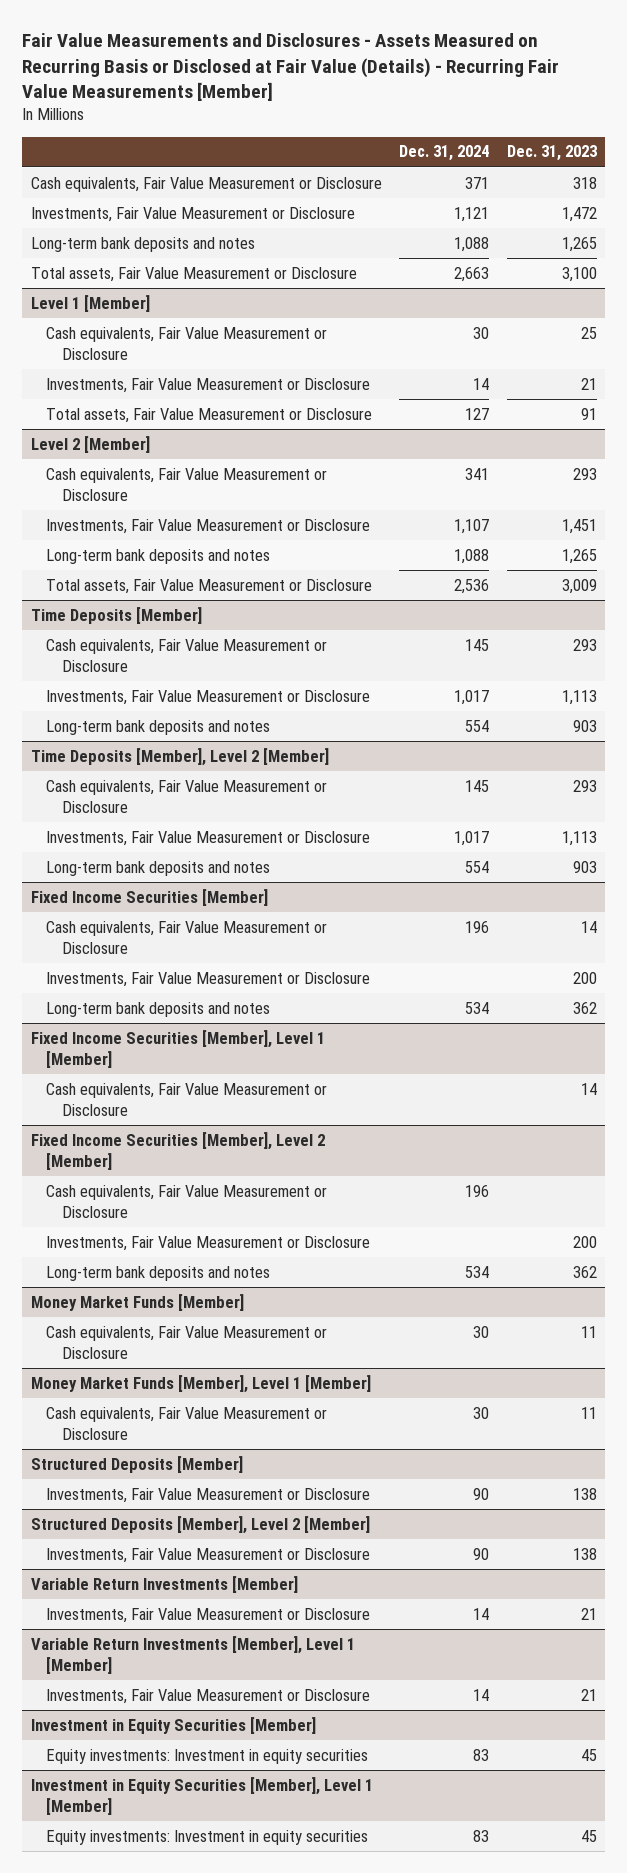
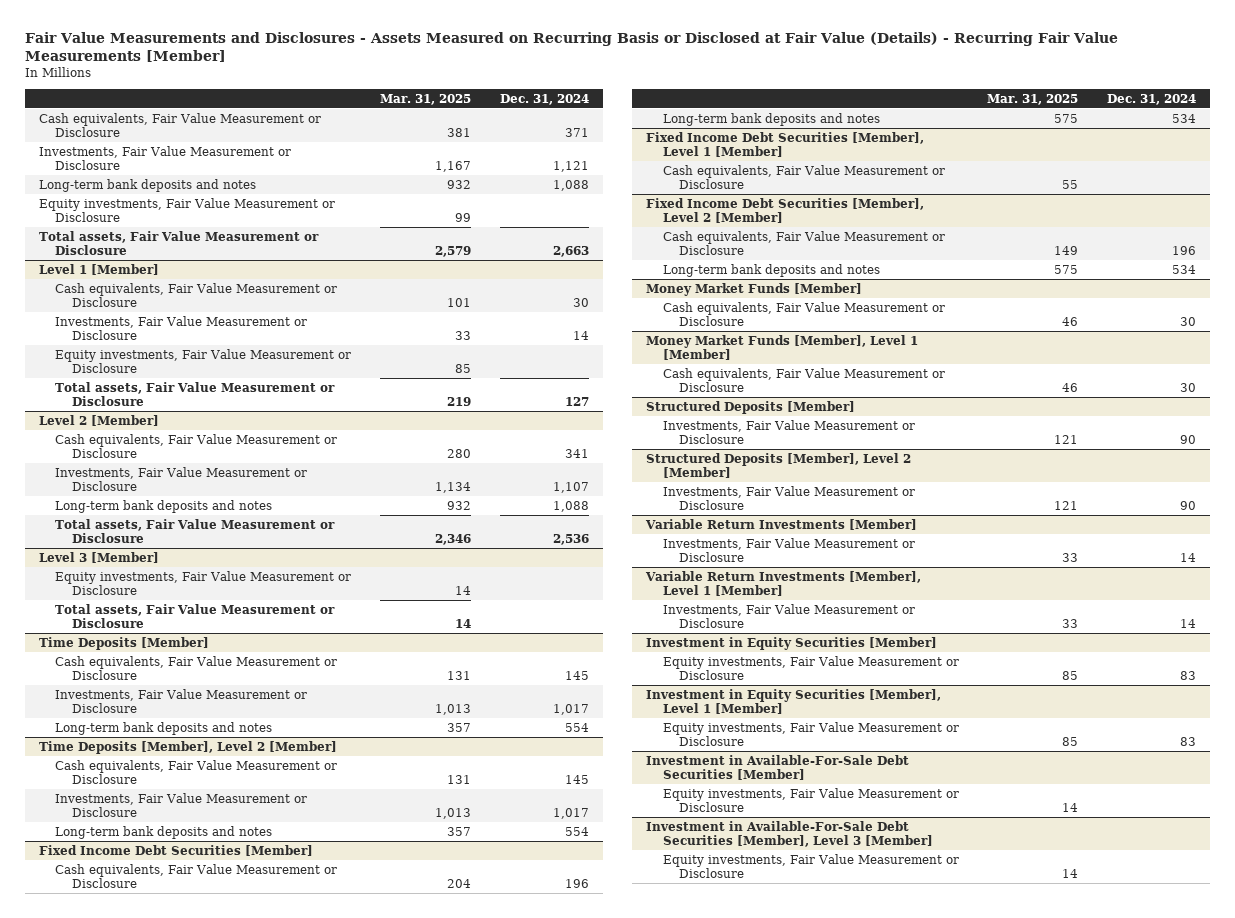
- | Dec. 31, 2024 | Dec. 31, 2023
+ | Mar. 31, 2025 | Dec. 31, 2024
+ Equity investments, Fair Value Measurement or Disclosure | 99 |
@ Level 1 [Member]
+ Equity investments, Fair Value Measurement or Disclosure | 85 |
+ Level 3 [Member]
+ Equity investments, Fair Value Measurement or Disclosure | 14 |
+ Total assets, Fair Value Measurement or Disclosure | 14 |
- Fixed Income Securities [Member]
+ Fixed Income Debt Securities [Member]
- Investments, Fair Value Measurement or Disclosure | | 200
- Fixed Income Securities [Member], Level 1 [Member]
+ Fixed Income Debt Securities [Member], Level 1 [Member]
- Fixed Income Securities [Member], Level 2 [Member]
+ Fixed Income Debt Securities [Member], Level 2 [Member]
- Investments, Fair Value Measurement or Disclosure | | 200
@ Investment in Equity Securities [Member]
- Equity investments: Investment in equity securities | 83 | 45
+ Equity investments, Fair Value Measurement or Disclosure | 85 | 83
@ Investment in Equity Securities [Member], Level 1 [Member]
- Equity investments: Investment in equity securities | 83 | 45
+ Equity investments, Fair Value Measurement or Disclosure | 85 | 83
+ Investment in Available-For-Sale Debt Securities [Member]
+ Equity investments, Fair Value Measurement or Disclosure | 14 |
+ Investment in Available-For-Sale Debt Securities [Member], Level 3 [Member]
+ Equity investments, Fair Value Measurement or Disclosure | 14 |

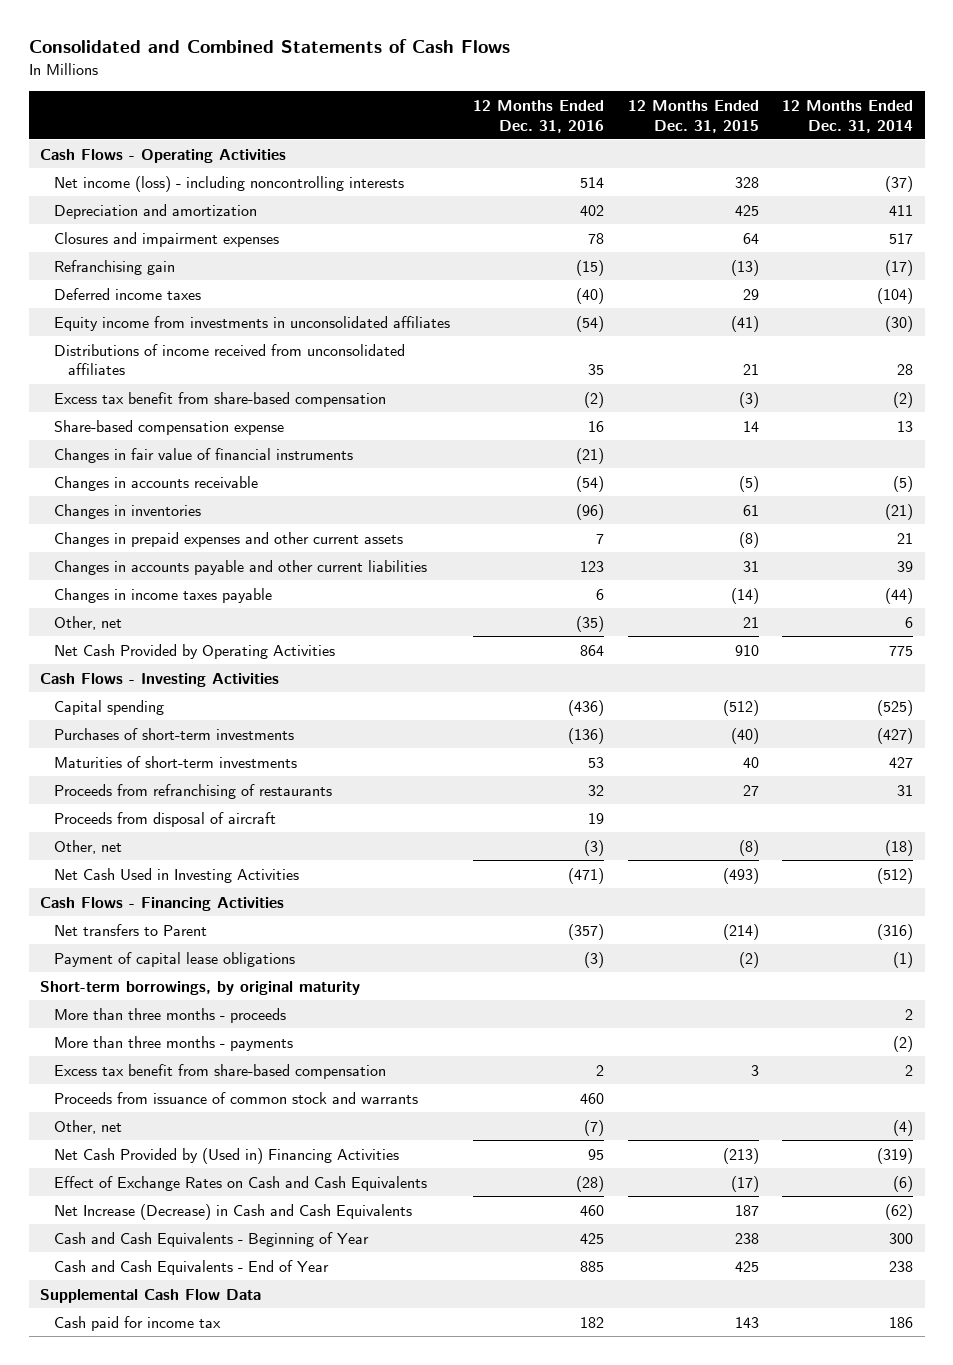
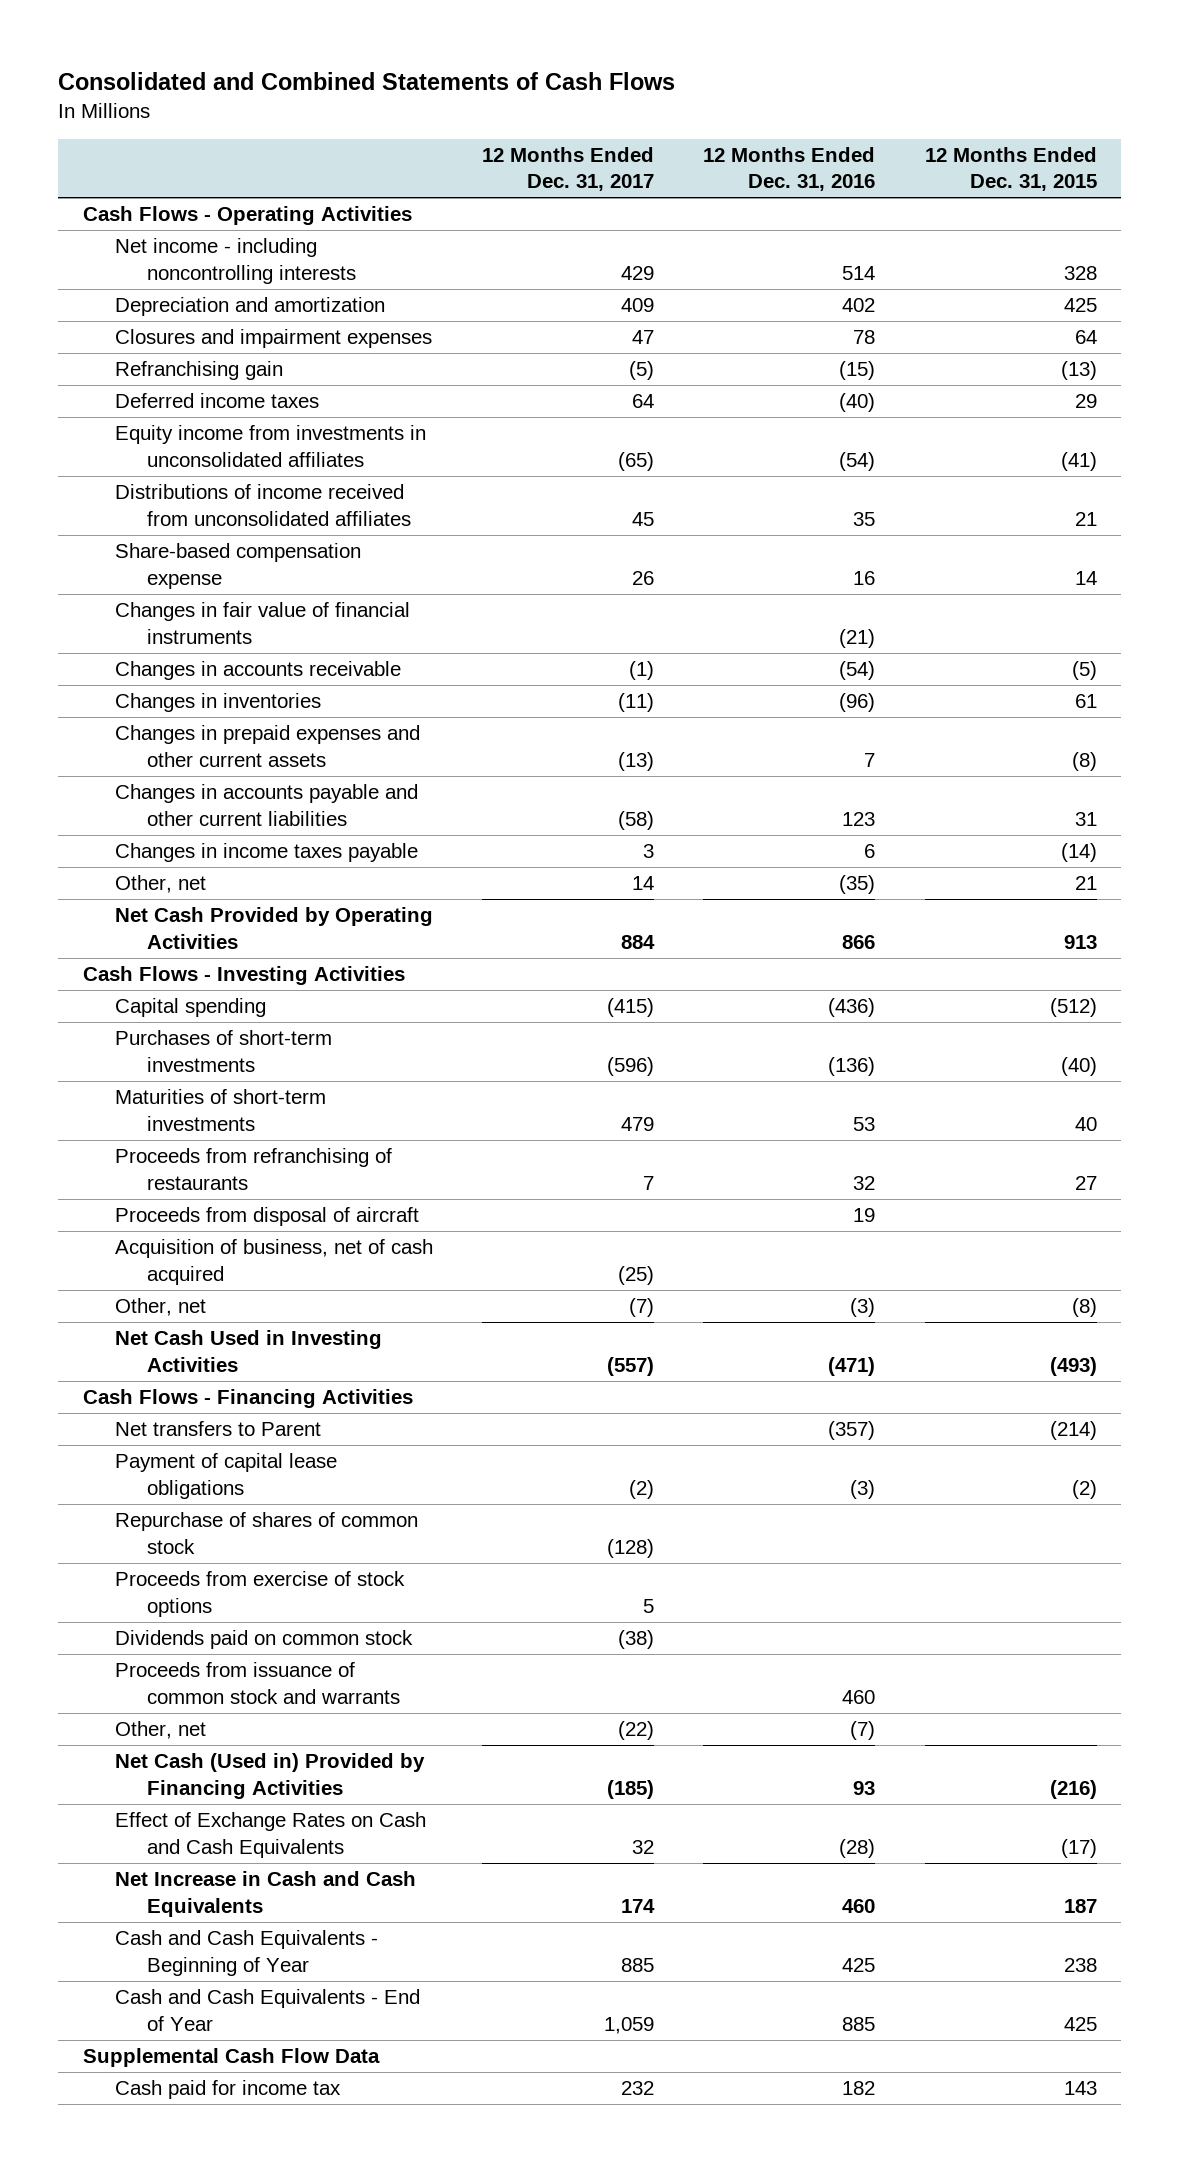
- | 12 Months Ended Dec. 31, 2016 | 12 Months Ended Dec. 31, 2015 | 12 Months Ended Dec. 31, 2014
+ | 12 Months Ended Dec. 31, 2017 | 12 Months Ended Dec. 31, 2016 | 12 Months Ended Dec. 31, 2015
- Net income (loss) - including noncontrolling interests | 514 | 328 | (37)
+ Net income - including noncontrolling interests | 429 | 514 | 328
- Excess tax benefit from share-based compensation | (2) | (3) | (2)
- Net Cash Provided by Operating Activities | 864 | 910 | 775
+ Net Cash Provided by Operating Activities | 884 | 866 | 913
+ Acquisition of business, net of cash acquired | (25) | |
- Short-term borrowings, by original maturity
- More than three months - proceeds | | | 2
- More than three months - payments | | | (2)
- Excess tax benefit from share-based compensation | 2 | 3 | 2
+ Repurchase of shares of common stock | (128) | |
+ Proceeds from exercise of stock options | 5 | |
+ Dividends paid on common stock | (38) | |
- Net Cash Provided by (Used in) Financing Activities | 95 | (213) | (319)
+ Net Cash (Used in) Provided by Financing Activities | (185) | 93 | (216)
- Net Increase (Decrease) in Cash and Cash Equivalents | 460 | 187 | (62)
+ Net Increase in Cash and Cash Equivalents | 174 | 460 | 187

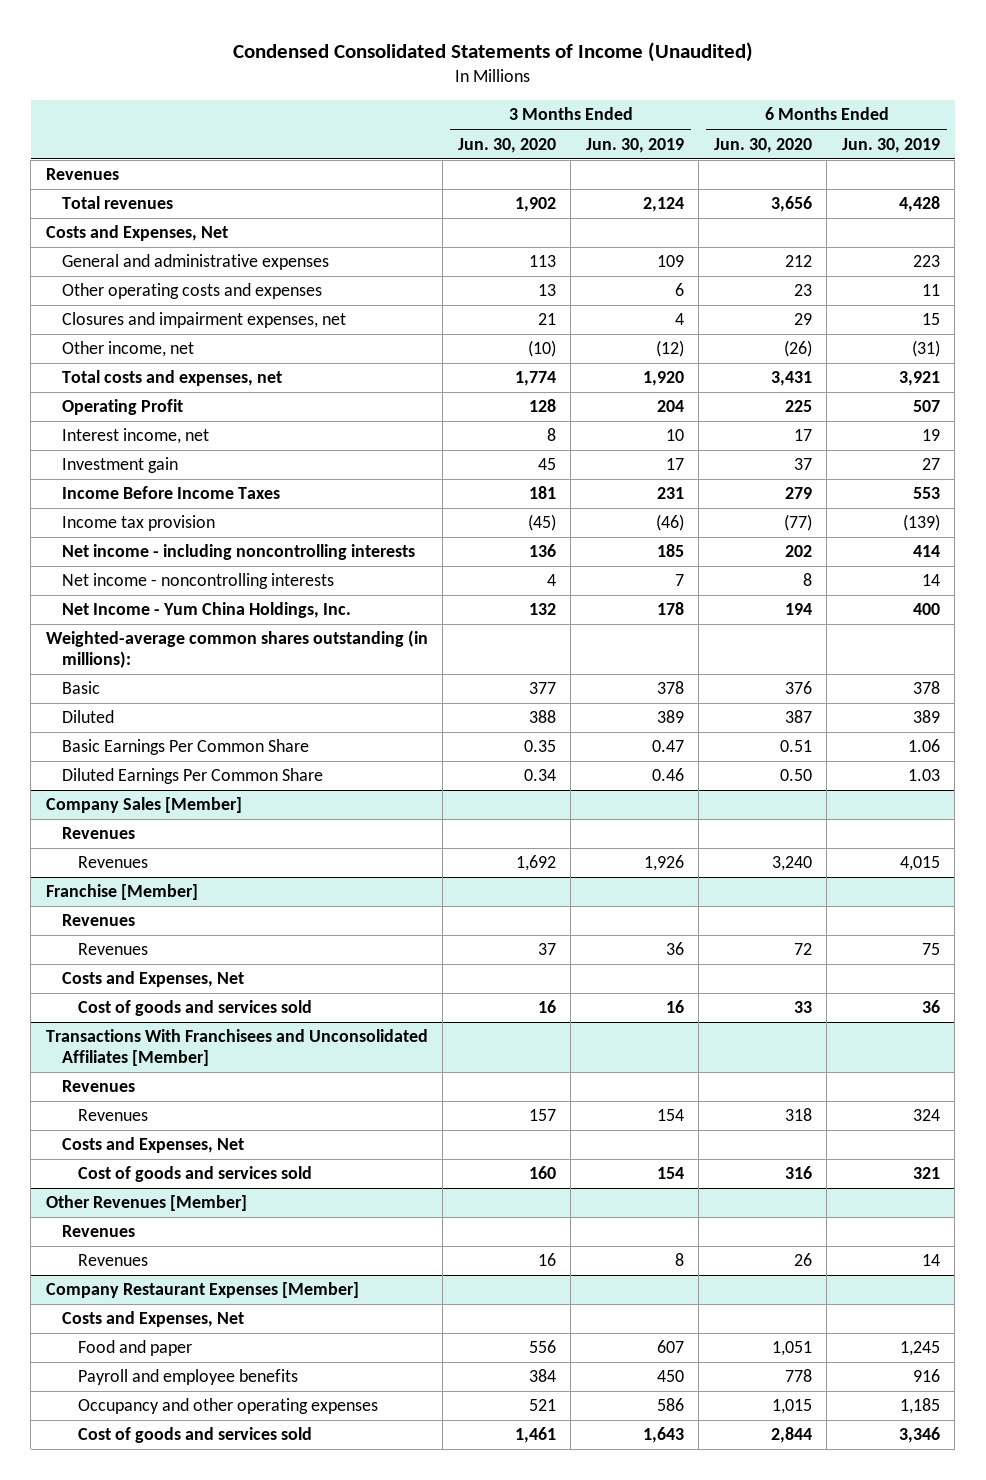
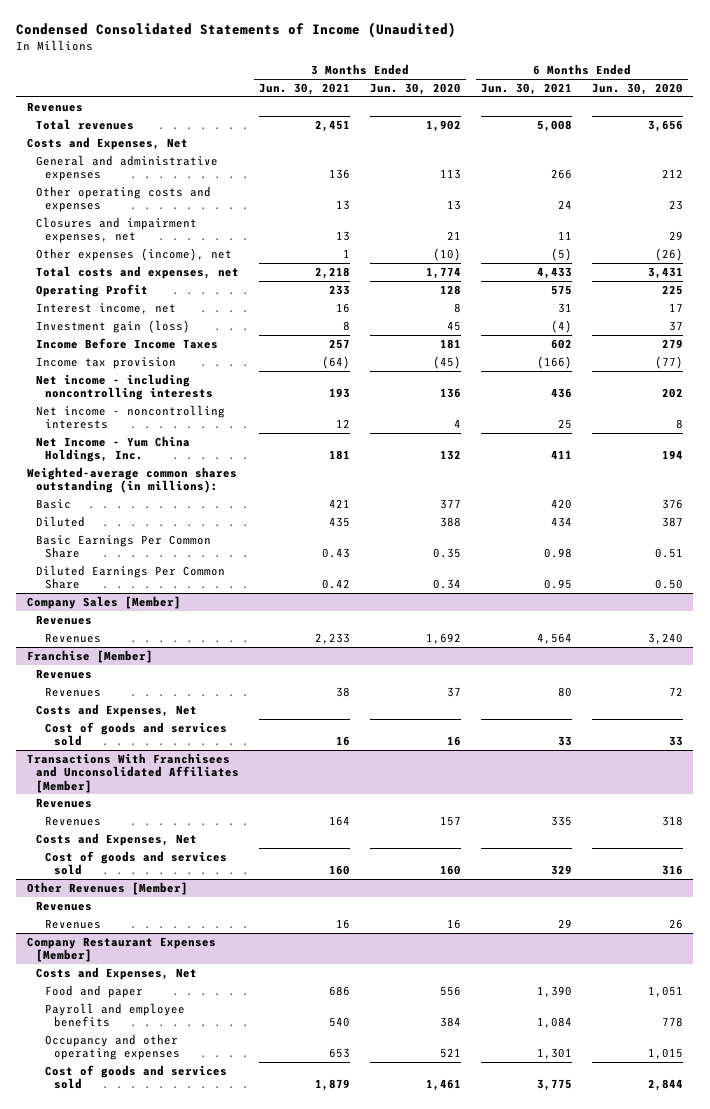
- | 3 Months Ended Jun. 30, 2020 | 3 Months Ended Jun. 30, 2019 | 6 Months Ended Jun. 30, 2020 | 6 Months Ended Jun. 30, 2019
+ | 3 Months Ended Jun. 30, 2021 | 3 Months Ended Jun. 30, 2020 | 6 Months Ended Jun. 30, 2021 | 6 Months Ended Jun. 30, 2020
- Other income, net | (10) | (12) | (26) | (31)
+ Other expenses (income), net | 1 | (10) | (5) | (26)
- Investment gain | 45 | 17 | 37 | 27
+ Investment gain (loss) | 8 | 45 | (4) | 37

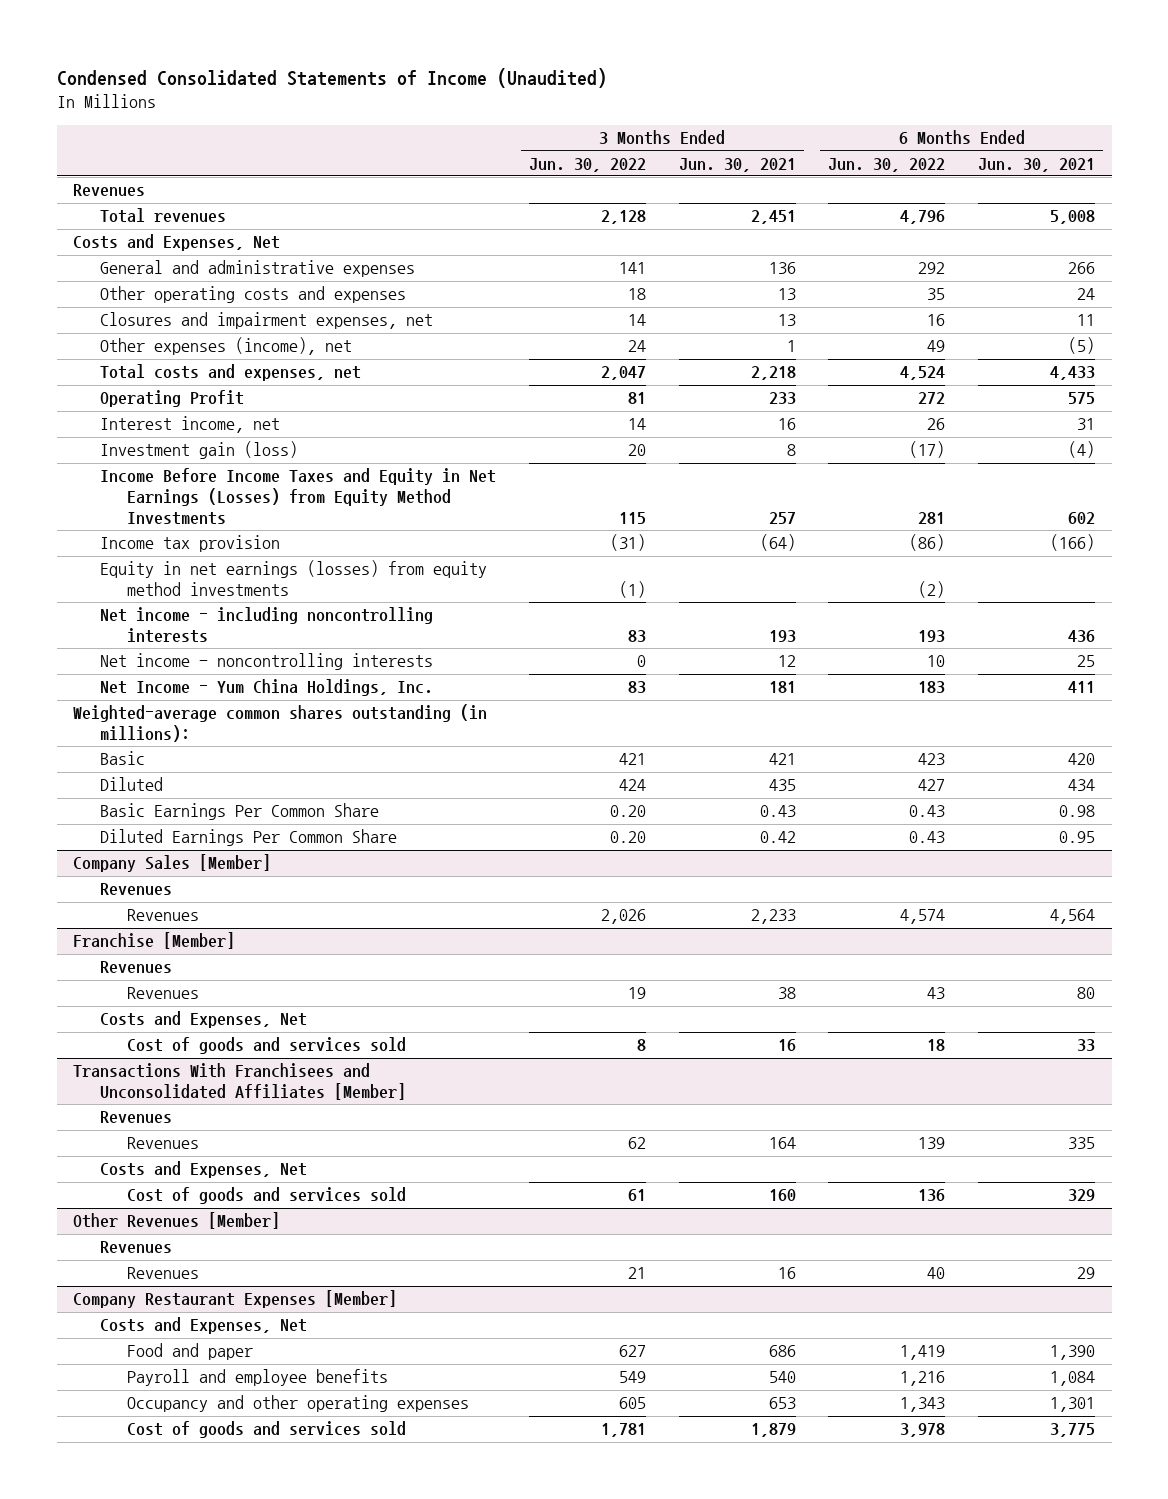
- | 3 Months Ended Jun. 30, 2021 | 3 Months Ended Jun. 30, 2020 | 6 Months Ended Jun. 30, 2021 | 6 Months Ended Jun. 30, 2020
+ | 3 Months Ended Jun. 30, 2022 | 3 Months Ended Jun. 30, 2021 | 6 Months Ended Jun. 30, 2022 | 6 Months Ended Jun. 30, 2021
- Income Before Income Taxes | 257 | 181 | 602 | 279
+ Income Before Income Taxes and Equity in Net Earnings (Losses) from Equity Method Investments | 115 | 257 | 281 | 602
+ Equity in net earnings (losses) from equity method investments | (1) | | (2) |

